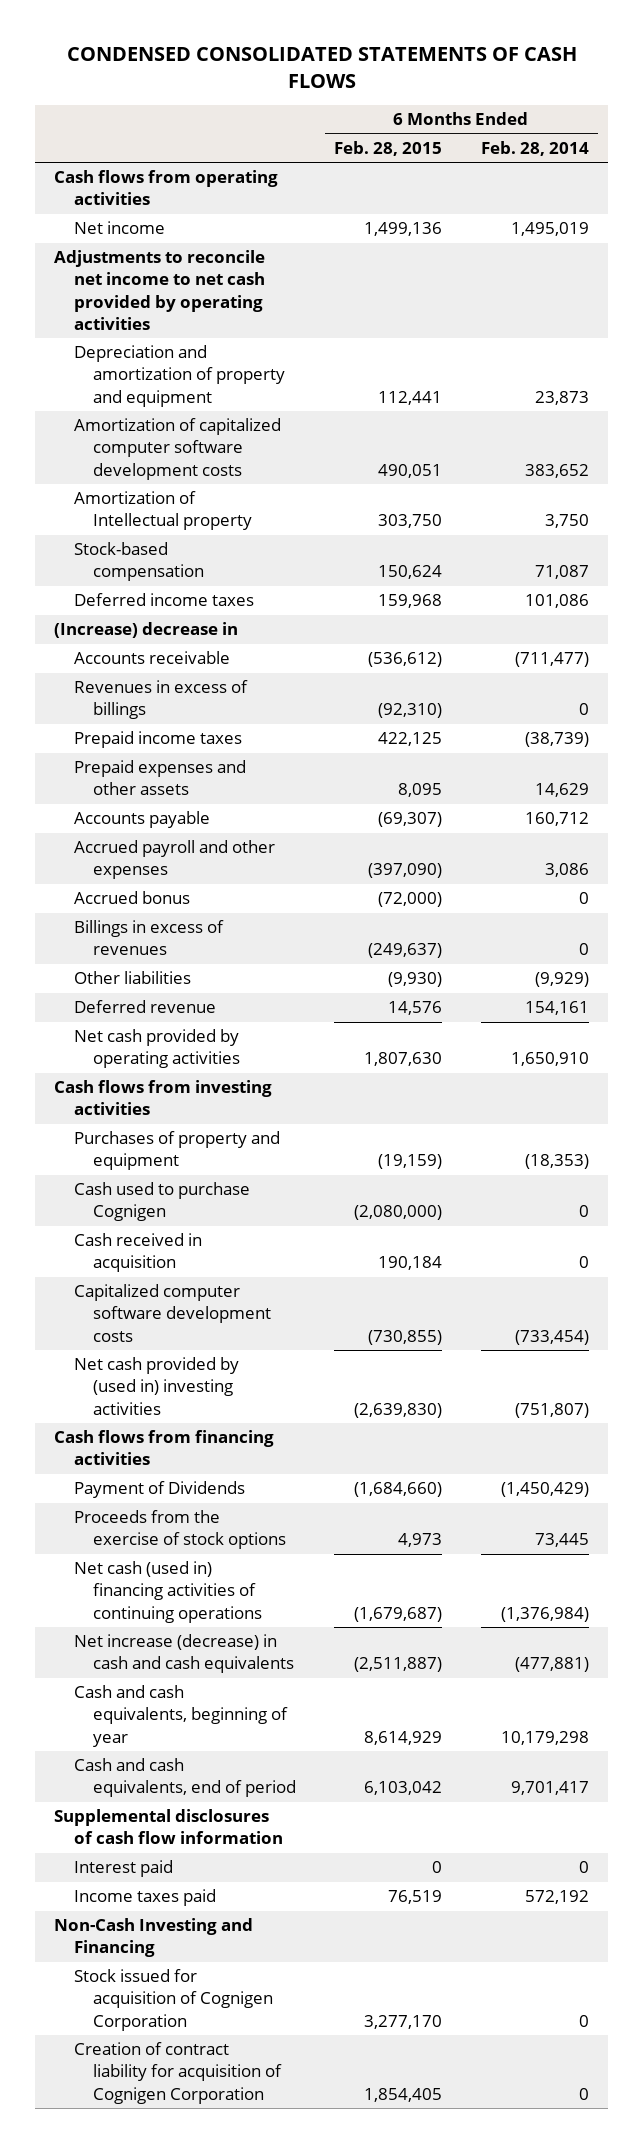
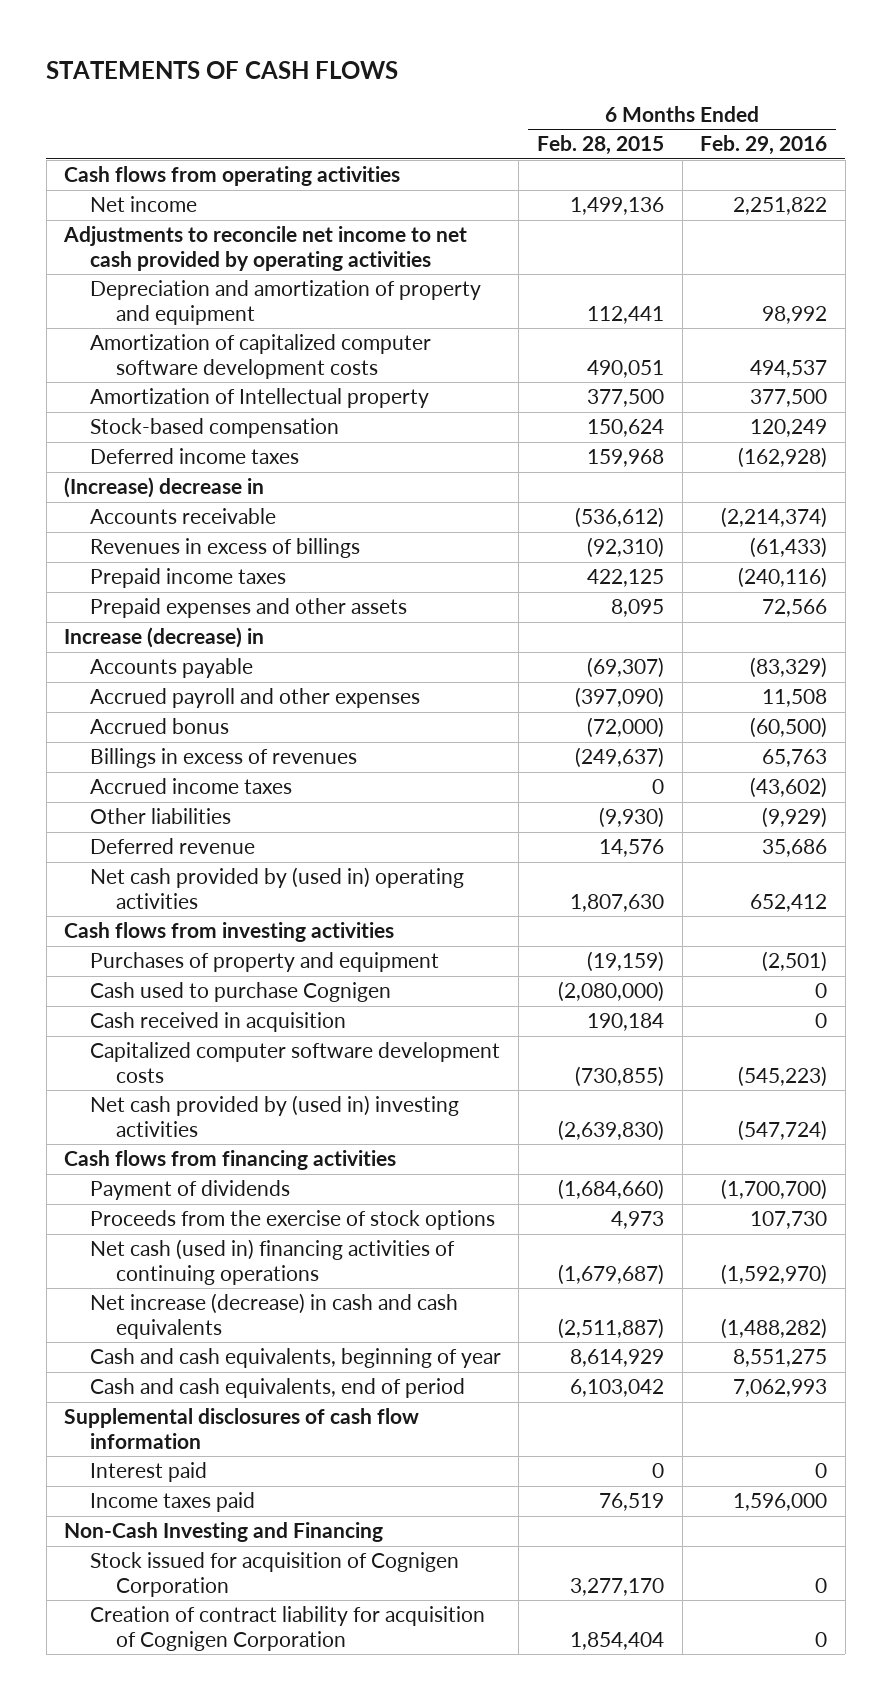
- CONDENSED CONSOLIDATED STATEMENTS OF CASH FLOWS
+ STATEMENTS OF CASH FLOWS
- | 6 Months Ended Feb. 28, 2015 | 6 Months Ended Feb. 28, 2014
+ | 6 Months Ended Feb. 28, 2015 | 6 Months Ended Feb. 29, 2016
- Amortization of Intellectual property | 303,750 | 3,750
+ Amortization of Intellectual property | 377,500 | 377,500
+ Increase (decrease) in
+ Accrued income taxes | 0 | (43,602)
- Net cash provided by operating activities | 1,807,630 | 1,650,910
+ Net cash provided by (used in) operating activities | 1,807,630 | 652,412
- Payment of Dividends | (1,684,660) | (1,450,429)
+ Payment of dividends | (1,684,660) | (1,700,700)
- Creation of contract liability for acquisition of Cognigen Corporation | 1,854,405 | 0
+ Creation of contract liability for acquisition of Cognigen Corporation | 1,854,404 | 0

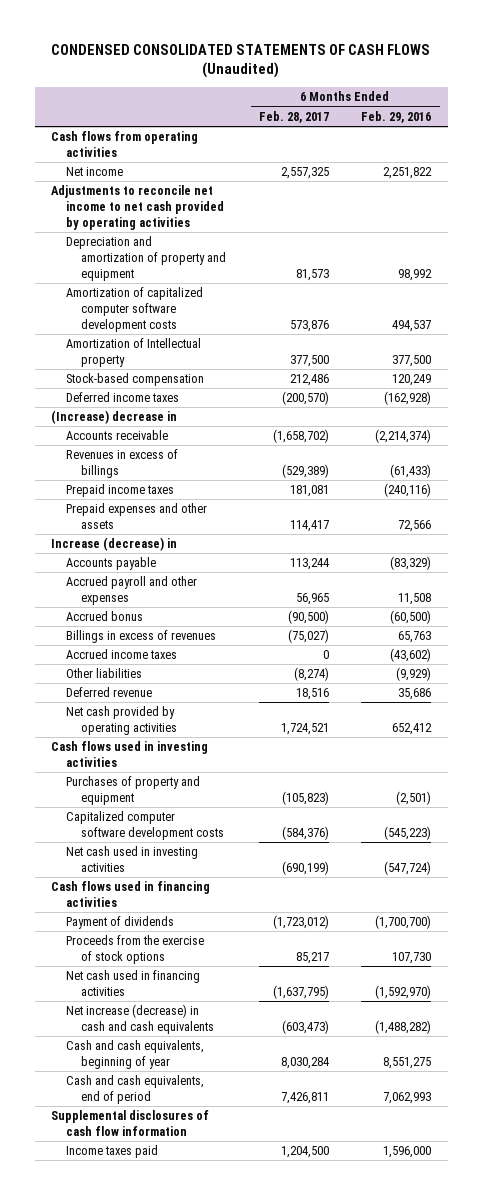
- STATEMENTS OF CASH FLOWS
+ CONDENSED CONSOLIDATED STATEMENTS OF CASH FLOWS (Unaudited)
- | 6 Months Ended Feb. 28, 2015 | 6 Months Ended Feb. 29, 2016
+ | 6 Months Ended Feb. 28, 2017 | 6 Months Ended Feb. 29, 2016
- Net cash provided by (used in) operating activities | 1,807,630 | 652,412
- Cash flows from investing activities
+ Net cash provided by operating activities | 1,724,521 | 652,412
+ Cash flows used in investing activities
- Cash used to purchase Cognigen | (2,080,000) | 0
- Cash received in acquisition | 190,184 | 0
- Net cash provided by (used in) investing activities | (2,639,830) | (547,724)
- Cash flows from financing activities
+ Net cash used in investing activities | (690,199) | (547,724)
+ Cash flows used in financing activities
- Net cash (used in) financing activities of continuing operations | (1,679,687) | (1,592,970)
+ Net cash used in financing activities | (1,637,795) | (1,592,970)
- Interest paid | 0 | 0
- Non-Cash Investing and Financing
- Stock issued for acquisition of Cognigen Corporation | 3,277,170 | 0
- Creation of contract liability for acquisition of Cognigen Corporation | 1,854,404 | 0

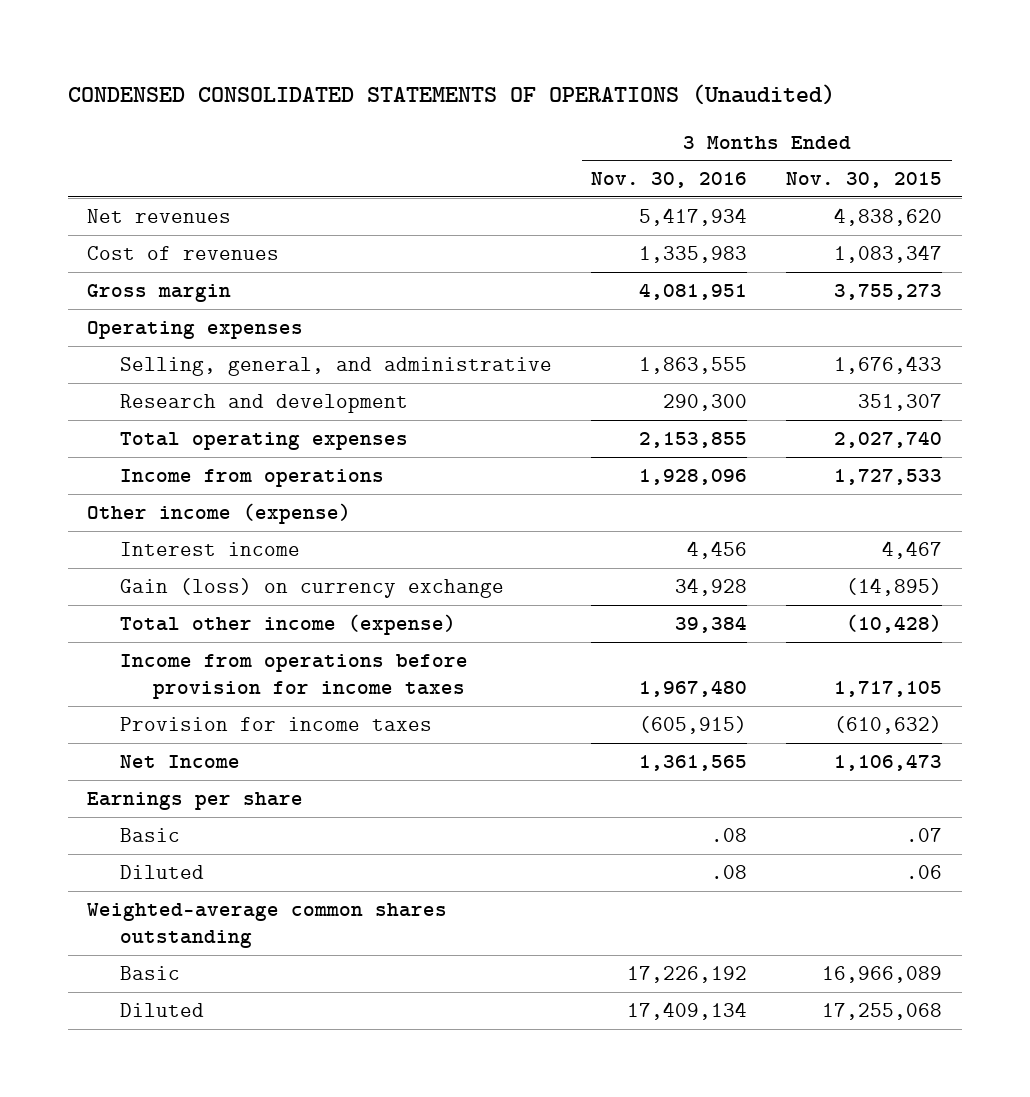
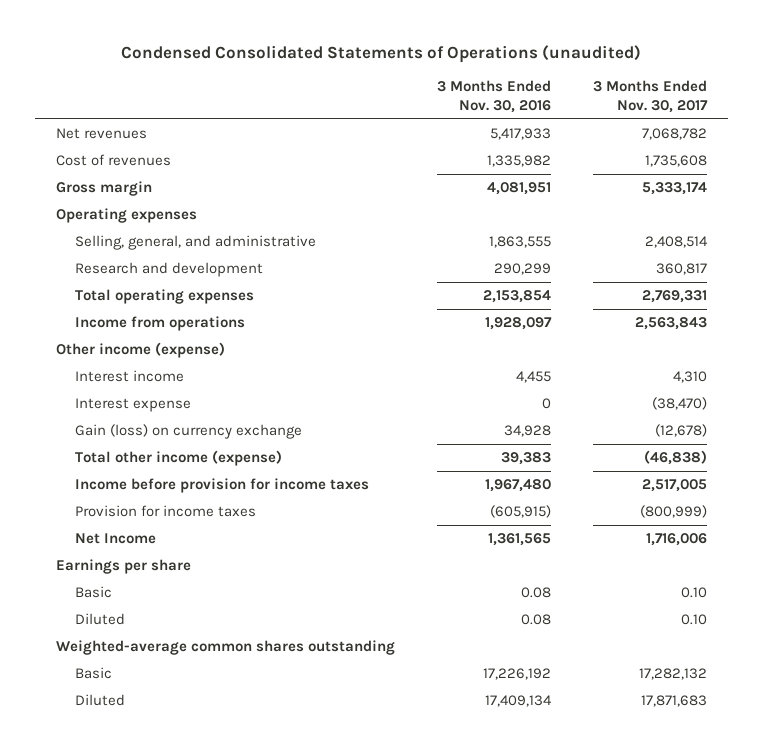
- CONDENSED CONSOLIDATED STATEMENTS OF OPERATIONS (Unaudited)
+ Condensed Consolidated Statements of Operations (unaudited)
- | 3 Months Ended Nov. 30, 2016 | 3 Months Ended Nov. 30, 2015
+ | 3 Months Ended Nov. 30, 2016 | 3 Months Ended Nov. 30, 2017
- Net revenues | 5,417,934 | 4,838,620
- Cost of revenues | 1,335,983 | 1,083,347
+ Net revenues | 5,417,933 | 7,068,782
+ Cost of revenues | 1,335,982 | 1,735,608
- Research and development | 290,300 | 351,307
- Total operating expenses | 2,153,855 | 2,027,740
- Income from operations | 1,928,096 | 1,727,533
+ Research and development | 290,299 | 360,817
+ Total operating expenses | 2,153,854 | 2,769,331
+ Income from operations | 1,928,097 | 2,563,843
- Interest income | 4,456 | 4,467
+ Interest income | 4,455 | 4,310
+ Interest expense | 0 | (38,470)
- Total other income (expense) | 39,384 | (10,428)
- Income from operations before provision for income taxes | 1,967,480 | 1,717,105
+ Total other income (expense) | 39,383 | (46,838)
+ Income before provision for income taxes | 1,967,480 | 2,517,005
- Basic | .08 | .07
- Diluted | .08 | .06
+ Basic | 0.08 | 0.10
+ Diluted | 0.08 | 0.10

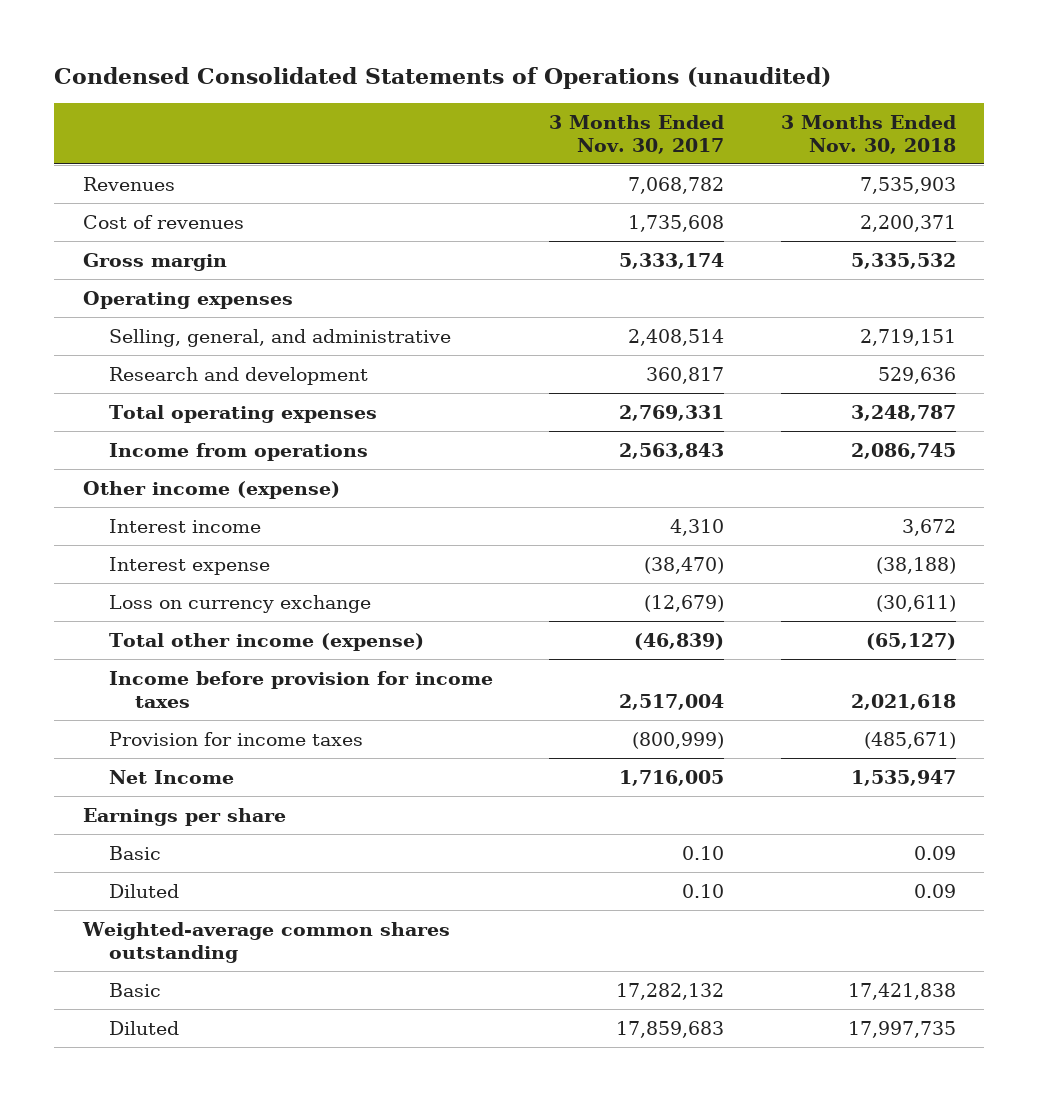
- | 3 Months Ended Nov. 30, 2016 | 3 Months Ended Nov. 30, 2017
+ | 3 Months Ended Nov. 30, 2017 | 3 Months Ended Nov. 30, 2018
- Net revenues | 5,417,933 | 7,068,782
+ Revenues | 7,068,782 | 7,535,903
- Gain (loss) on currency exchange | 34,928 | (12,678)
- Total other income (expense) | 39,383 | (46,838)
- Income before provision for income taxes | 1,967,480 | 2,517,005
+ Loss on currency exchange | (12,679) | (30,611)
+ Total other income (expense) | (46,839) | (65,127)
+ Income before provision for income taxes | 2,517,004 | 2,021,618
- Net Income | 1,361,565 | 1,716,006
+ Net Income | 1,716,005 | 1,535,947
- Diluted | 17,409,134 | 17,871,683
+ Diluted | 17,859,683 | 17,997,735

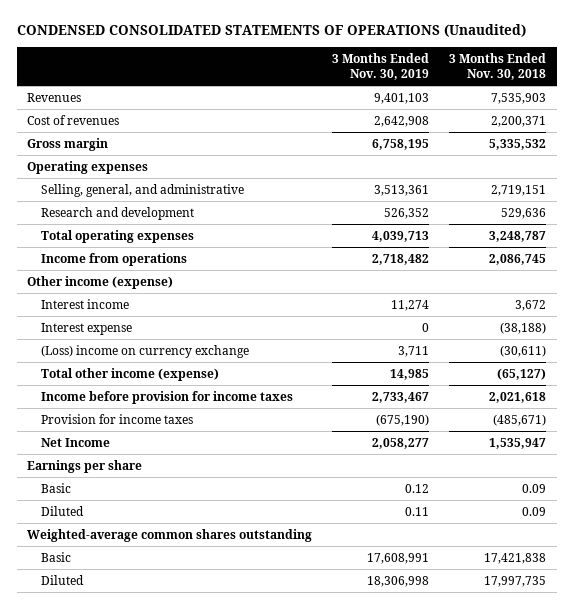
- Condensed Consolidated Statements of Operations (unaudited)
+ CONDENSED CONSOLIDATED STATEMENTS OF OPERATIONS (Unaudited)
- | 3 Months Ended Nov. 30, 2017 | 3 Months Ended Nov. 30, 2018
+ | 3 Months Ended Nov. 30, 2019 | 3 Months Ended Nov. 30, 2018
- Loss on currency exchange | (12,679) | (30,611)
+ (Loss) income on currency exchange | 3,711 | (30,611)

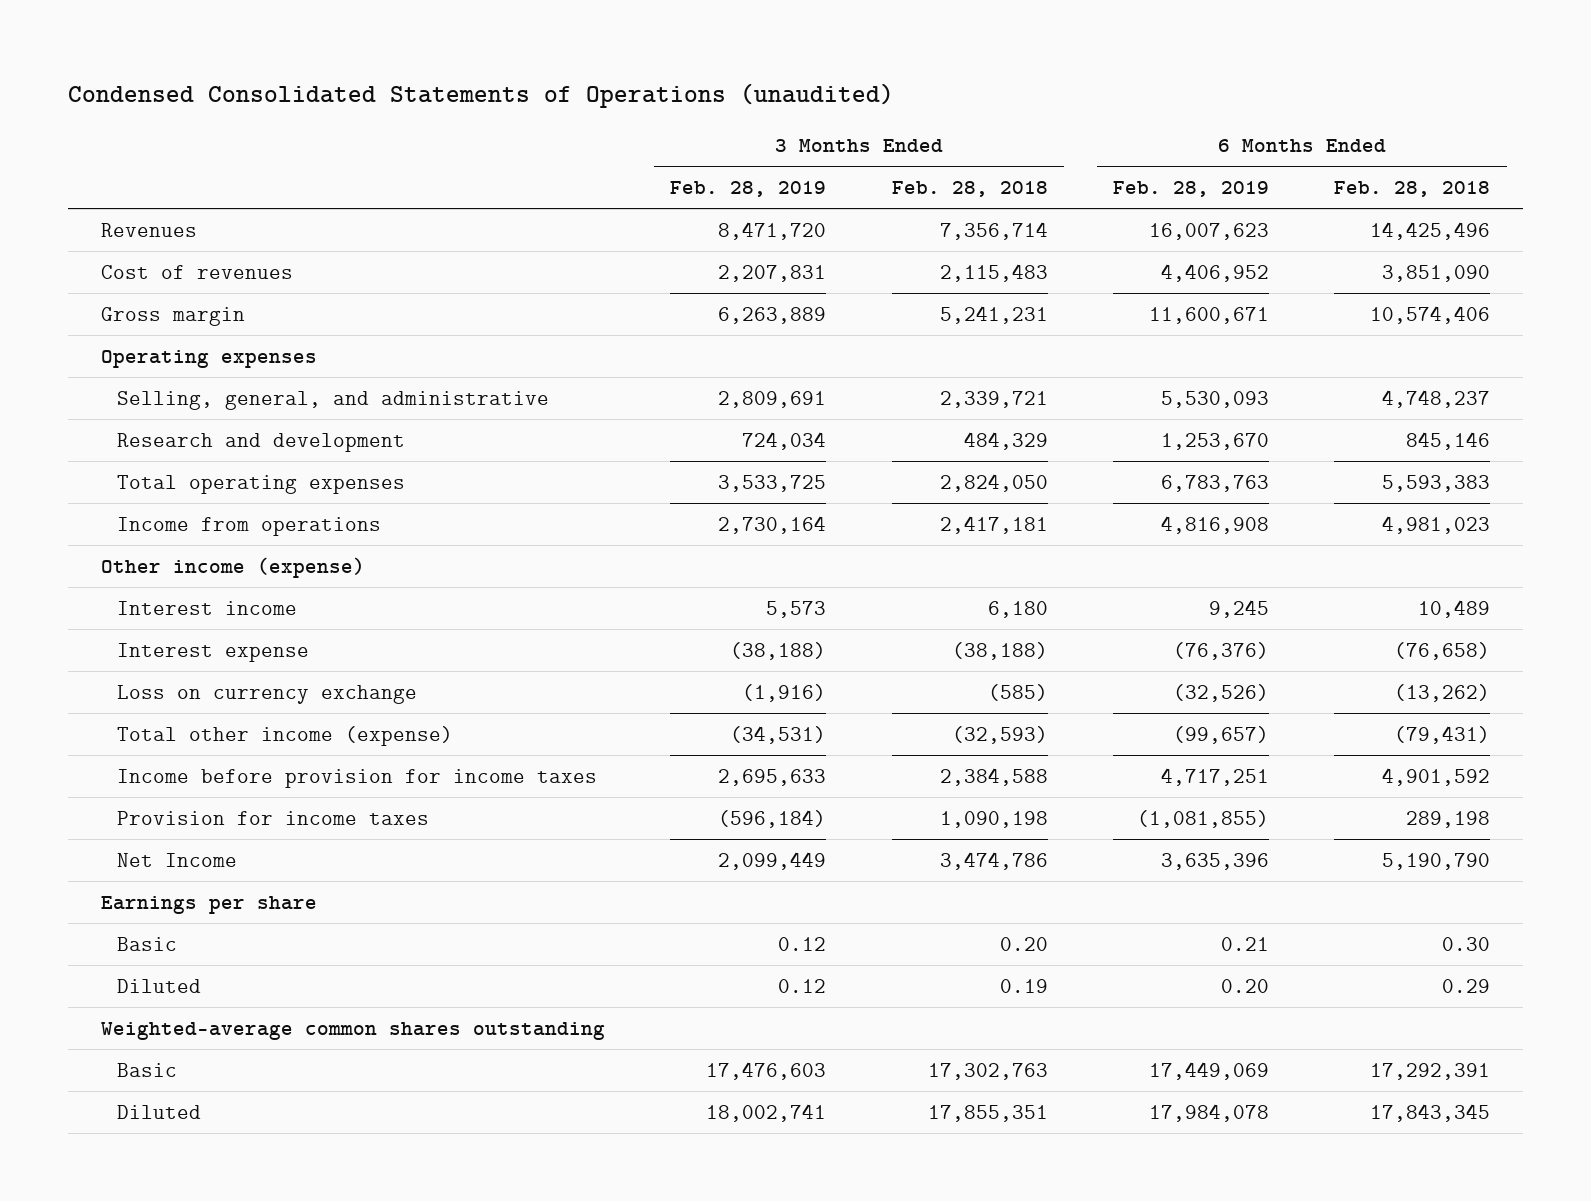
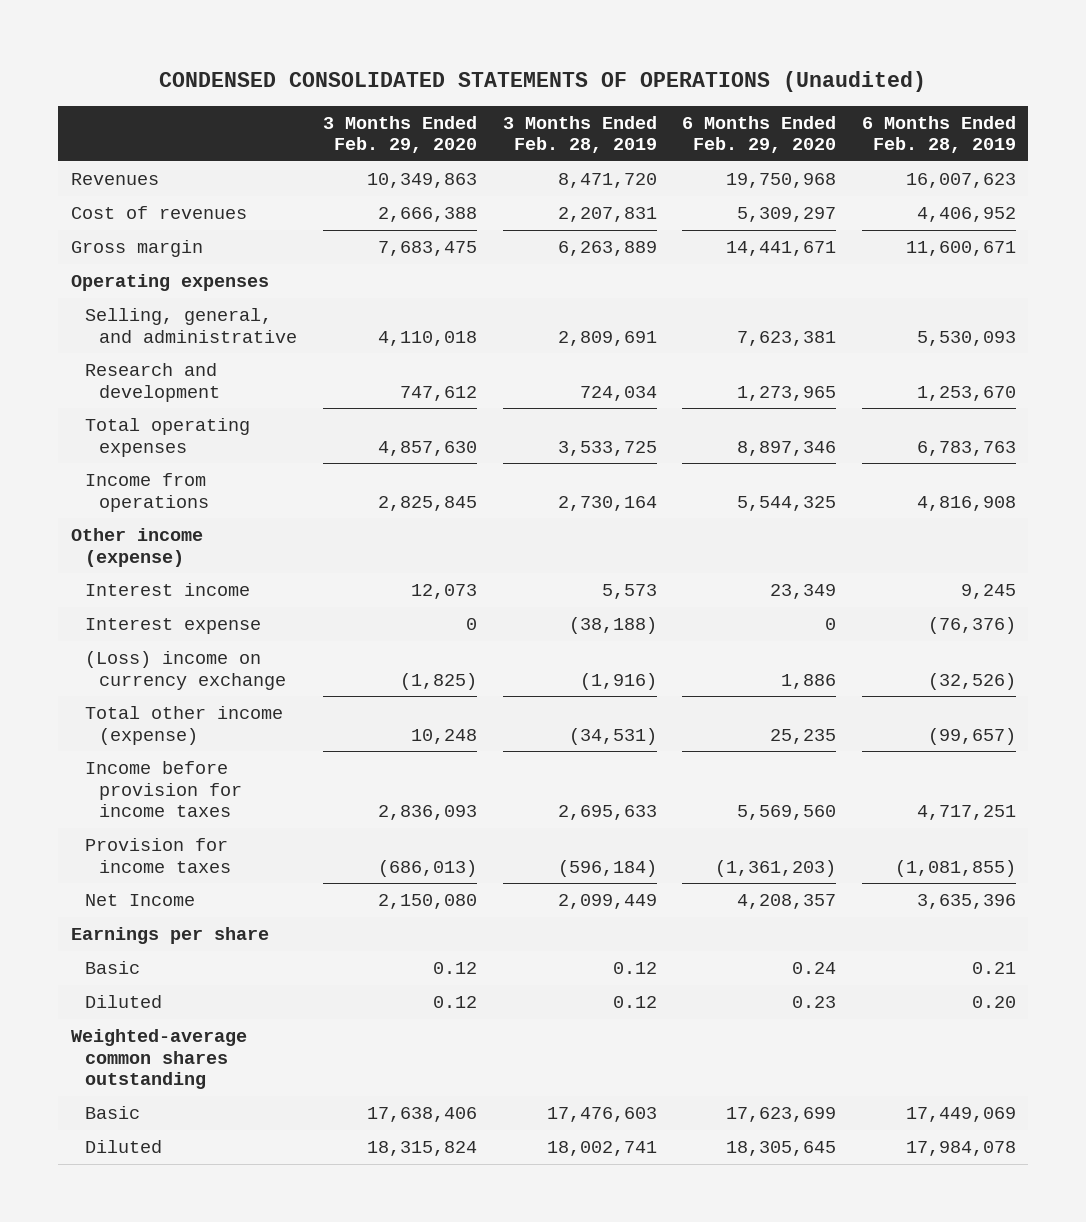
- Condensed Consolidated Statements of Operations (unaudited)
+ CONDENSED CONSOLIDATED STATEMENTS OF OPERATIONS (Unaudited)
- | 3 Months Ended Feb. 28, 2019 | 3 Months Ended Feb. 28, 2018 | 6 Months Ended Feb. 28, 2019 | 6 Months Ended Feb. 28, 2018
+ | 3 Months Ended Feb. 29, 2020 | 3 Months Ended Feb. 28, 2019 | 6 Months Ended Feb. 29, 2020 | 6 Months Ended Feb. 28, 2019
- Loss on currency exchange | (1,916) | (585) | (32,526) | (13,262)
+ (Loss) income on currency exchange | (1,825) | (1,916) | 1,886 | (32,526)

